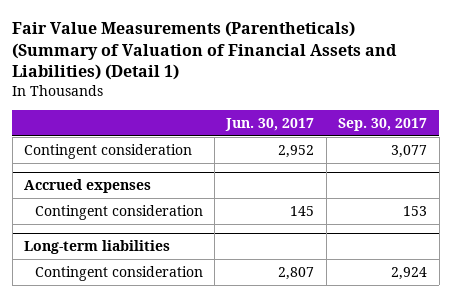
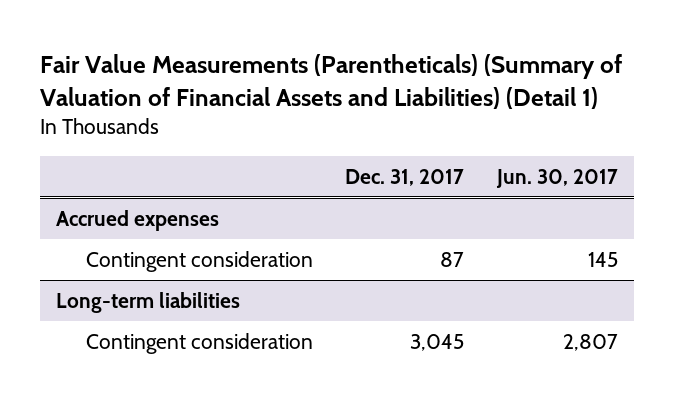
- | Jun. 30, 2017 | Sep. 30, 2017
+ | Dec. 31, 2017 | Jun. 30, 2017
- Contingent consideration | 2,952 | 3,077

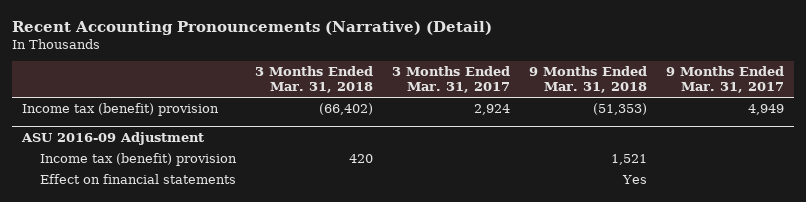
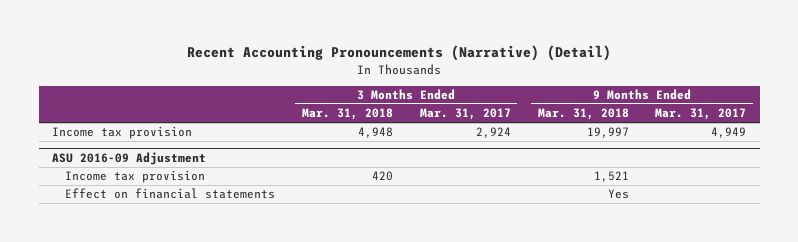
- Income tax (benefit) provision | (66,402) | 2,924 | (51,353) | 4,949
+ Income tax provision | 4,948 | 2,924 | 19,997 | 4,949
@ ASU 2016-09 Adjustment
- Income tax (benefit) provision | 420 | | 1,521 |
+ Income tax provision | 420 | | 1,521 |

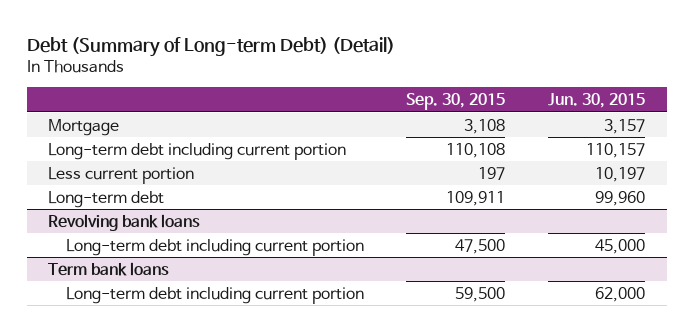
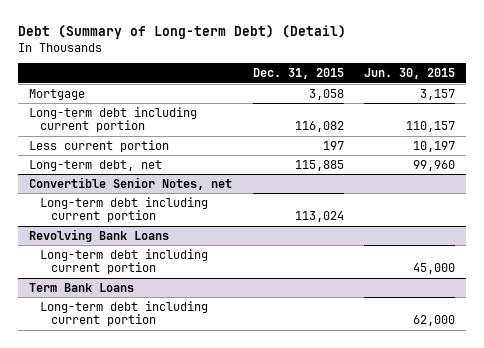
- | Sep. 30, 2015 | Jun. 30, 2015
+ | Dec. 31, 2015 | Jun. 30, 2015
- Long-term debt | 109,911 | 99,960
- Revolving bank loans
+ Long-term debt, net | 115,885 | 99,960
+ Convertible Senior Notes, net
+ Long-term debt including current portion | 113,024 |
+ Revolving Bank Loans
- Term bank loans
+ Term Bank Loans

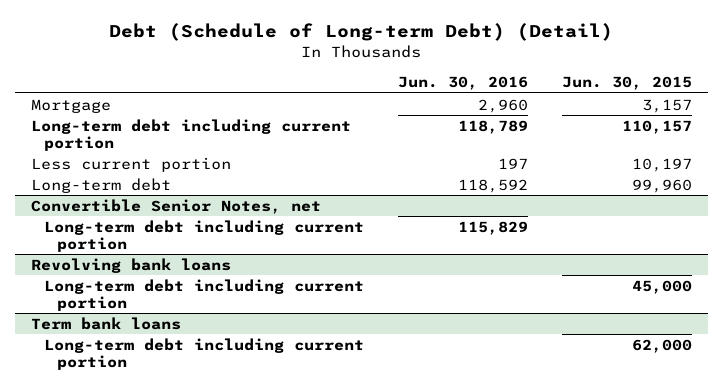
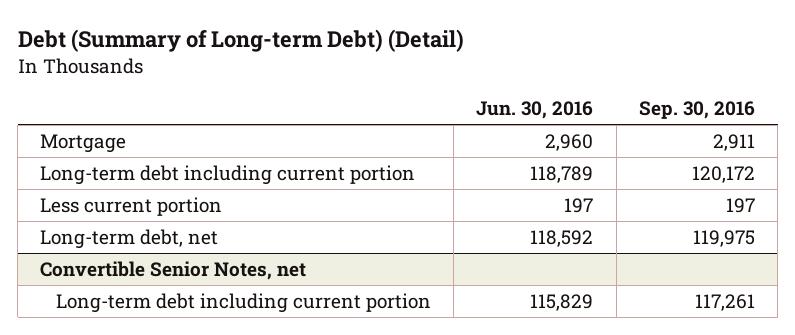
- Debt (Schedule of Long-term Debt) (Detail)
+ Debt (Summary of Long-term Debt) (Detail)
- | Jun. 30, 2016 | Jun. 30, 2015
+ | Jun. 30, 2016 | Sep. 30, 2016
- Long-term debt | 118,592 | 99,960
+ Long-term debt, net | 118,592 | 119,975
- Revolving bank loans
- Long-term debt including current portion | | 45,000
- Term bank loans
- Long-term debt including current portion | | 62,000

